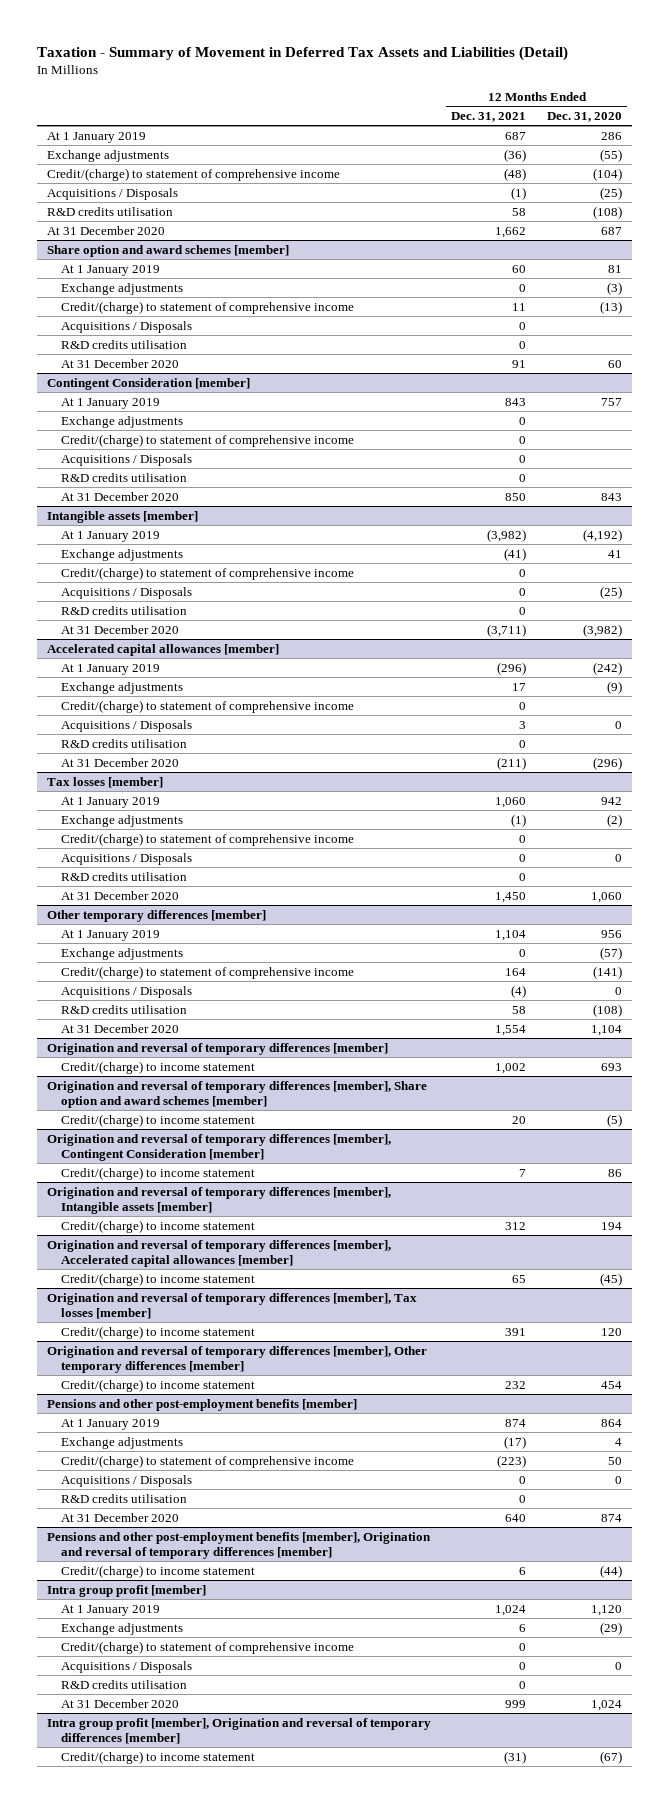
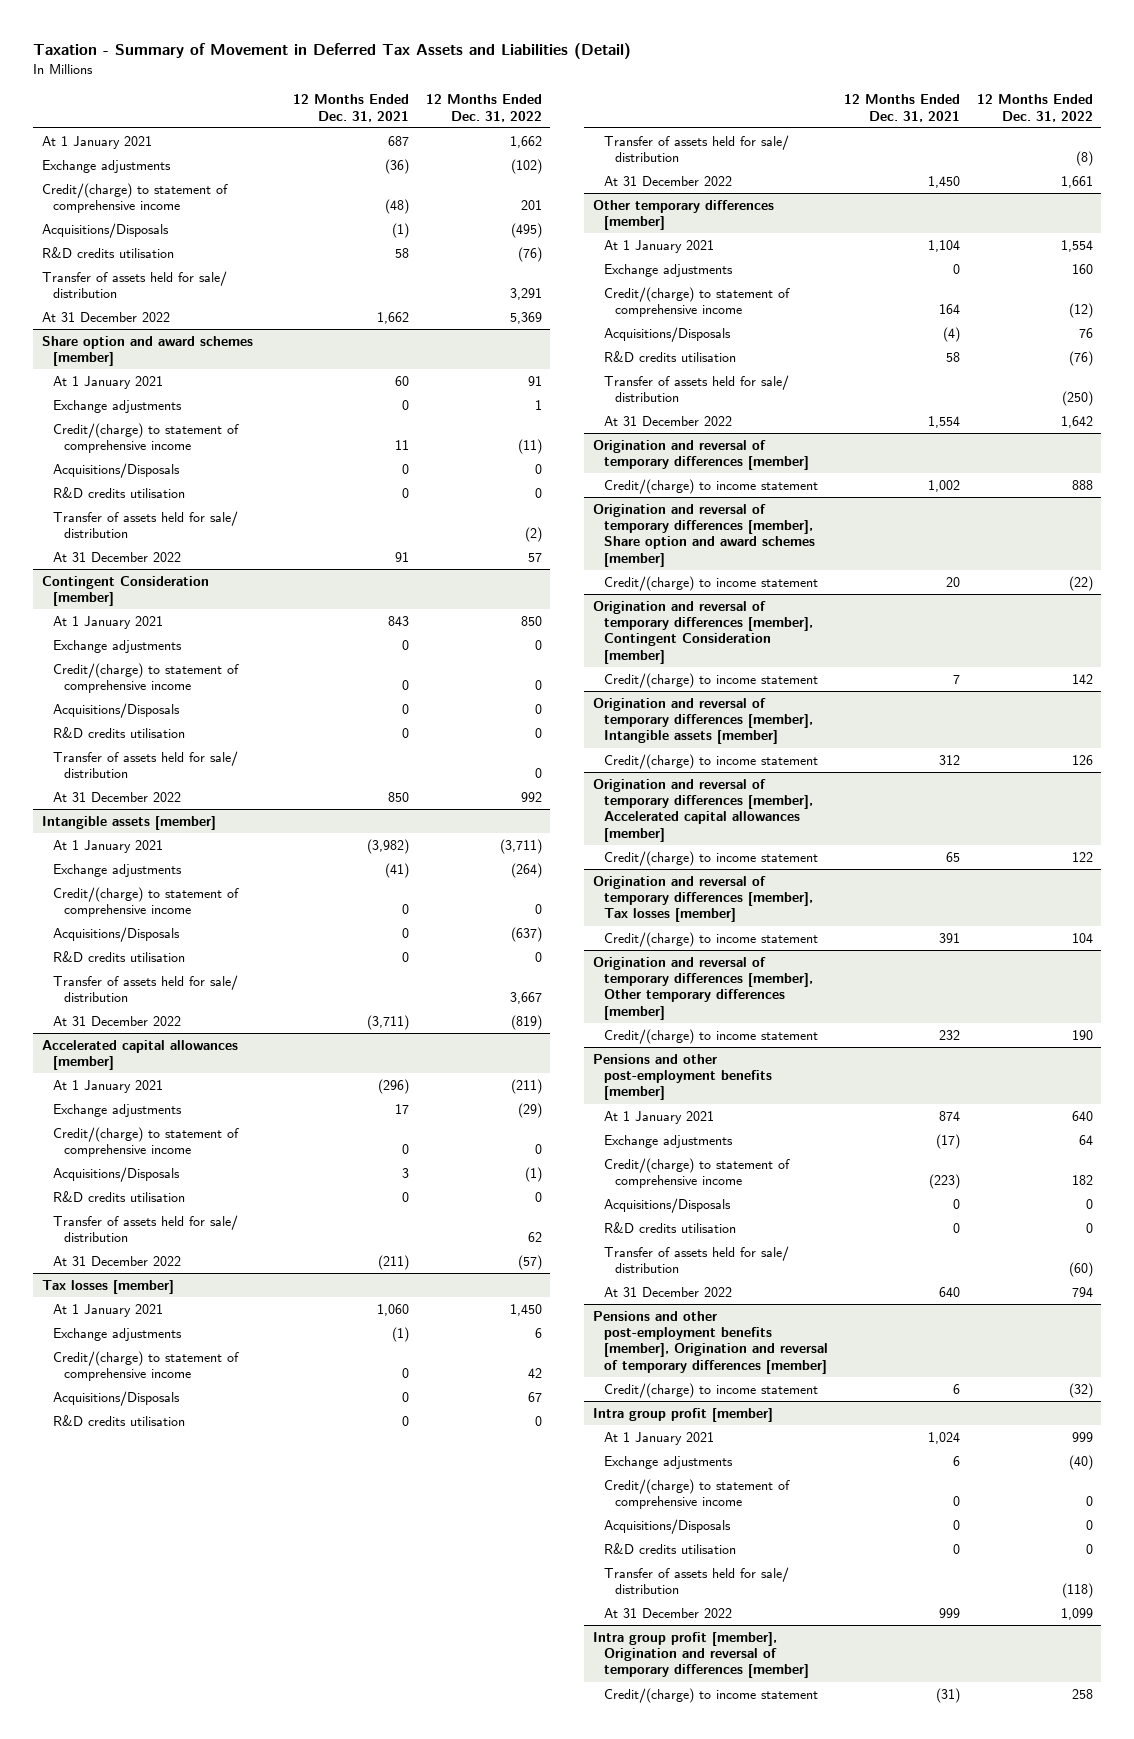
- | 12 Months Ended Dec. 31, 2021 | 12 Months Ended Dec. 31, 2020
+ | 12 Months Ended Dec. 31, 2021 | 12 Months Ended Dec. 31, 2022
- At 1 January 2019 | 687 | 286
+ At 1 January 2021 | 687 | 1,662
- Acquisitions / Disposals | (1) | (25)
+ Acquisitions/Disposals | (1) | (495)
- At 31 December 2020 | 1,662 | 687
+ Transfer of assets held for sale/ distribution | | 3,291
+ At 31 December 2022 | 1,662 | 5,369
@ Share option and award schemes [member]
- At 1 January 2019 | 60 | 81
+ At 1 January 2021 | 60 | 91
- Acquisitions / Disposals | 0 |
+ Acquisitions/Disposals | 0 | 0
- At 31 December 2020 | 91 | 60
+ Transfer of assets held for sale/ distribution | | (2)
+ At 31 December 2022 | 91 | 57
@ Contingent Consideration [member]
- At 1 January 2019 | 843 | 757
+ At 1 January 2021 | 843 | 850
- Acquisitions / Disposals | 0 |
+ Acquisitions/Disposals | 0 | 0
- At 31 December 2020 | 850 | 843
+ Transfer of assets held for sale/ distribution | | 0
+ At 31 December 2022 | 850 | 992
@ Intangible assets [member]
- At 1 January 2019 | (3,982) | (4,192)
+ At 1 January 2021 | (3,982) | (3,711)
- Acquisitions / Disposals | 0 | (25)
+ Acquisitions/Disposals | 0 | (637)
- At 31 December 2020 | (3,711) | (3,982)
+ Transfer of assets held for sale/ distribution | | 3,667
+ At 31 December 2022 | (3,711) | (819)
@ Accelerated capital allowances [member]
- At 1 January 2019 | (296) | (242)
+ At 1 January 2021 | (296) | (211)
- Acquisitions / Disposals | 3 | 0
+ Acquisitions/Disposals | 3 | (1)
- At 31 December 2020 | (211) | (296)
+ Transfer of assets held for sale/ distribution | | 62
+ At 31 December 2022 | (211) | (57)
@ Tax losses [member]
- At 1 January 2019 | 1,060 | 942
+ At 1 January 2021 | 1,060 | 1,450
- Acquisitions / Disposals | 0 | 0
+ Acquisitions/Disposals | 0 | 67
- At 31 December 2020 | 1,450 | 1,060
+ Transfer of assets held for sale/ distribution | | (8)
+ At 31 December 2022 | 1,450 | 1,661
@ Other temporary differences [member]
- At 1 January 2019 | 1,104 | 956
+ At 1 January 2021 | 1,104 | 1,554
- Acquisitions / Disposals | (4) | 0
+ Acquisitions/Disposals | (4) | 76
- At 31 December 2020 | 1,554 | 1,104
+ Transfer of assets held for sale/ distribution | | (250)
+ At 31 December 2022 | 1,554 | 1,642
@ Pensions and other post-employment benefits [member]
- At 1 January 2019 | 874 | 864
+ At 1 January 2021 | 874 | 640
- Acquisitions / Disposals | 0 | 0
+ Acquisitions/Disposals | 0 | 0
- At 31 December 2020 | 640 | 874
+ Transfer of assets held for sale/ distribution | | (60)
+ At 31 December 2022 | 640 | 794
@ Intra group profit [member]
- At 1 January 2019 | 1,024 | 1,120
+ At 1 January 2021 | 1,024 | 999
- Acquisitions / Disposals | 0 | 0
+ Acquisitions/Disposals | 0 | 0
- At 31 December 2020 | 999 | 1,024
+ Transfer of assets held for sale/ distribution | | (118)
+ At 31 December 2022 | 999 | 1,099

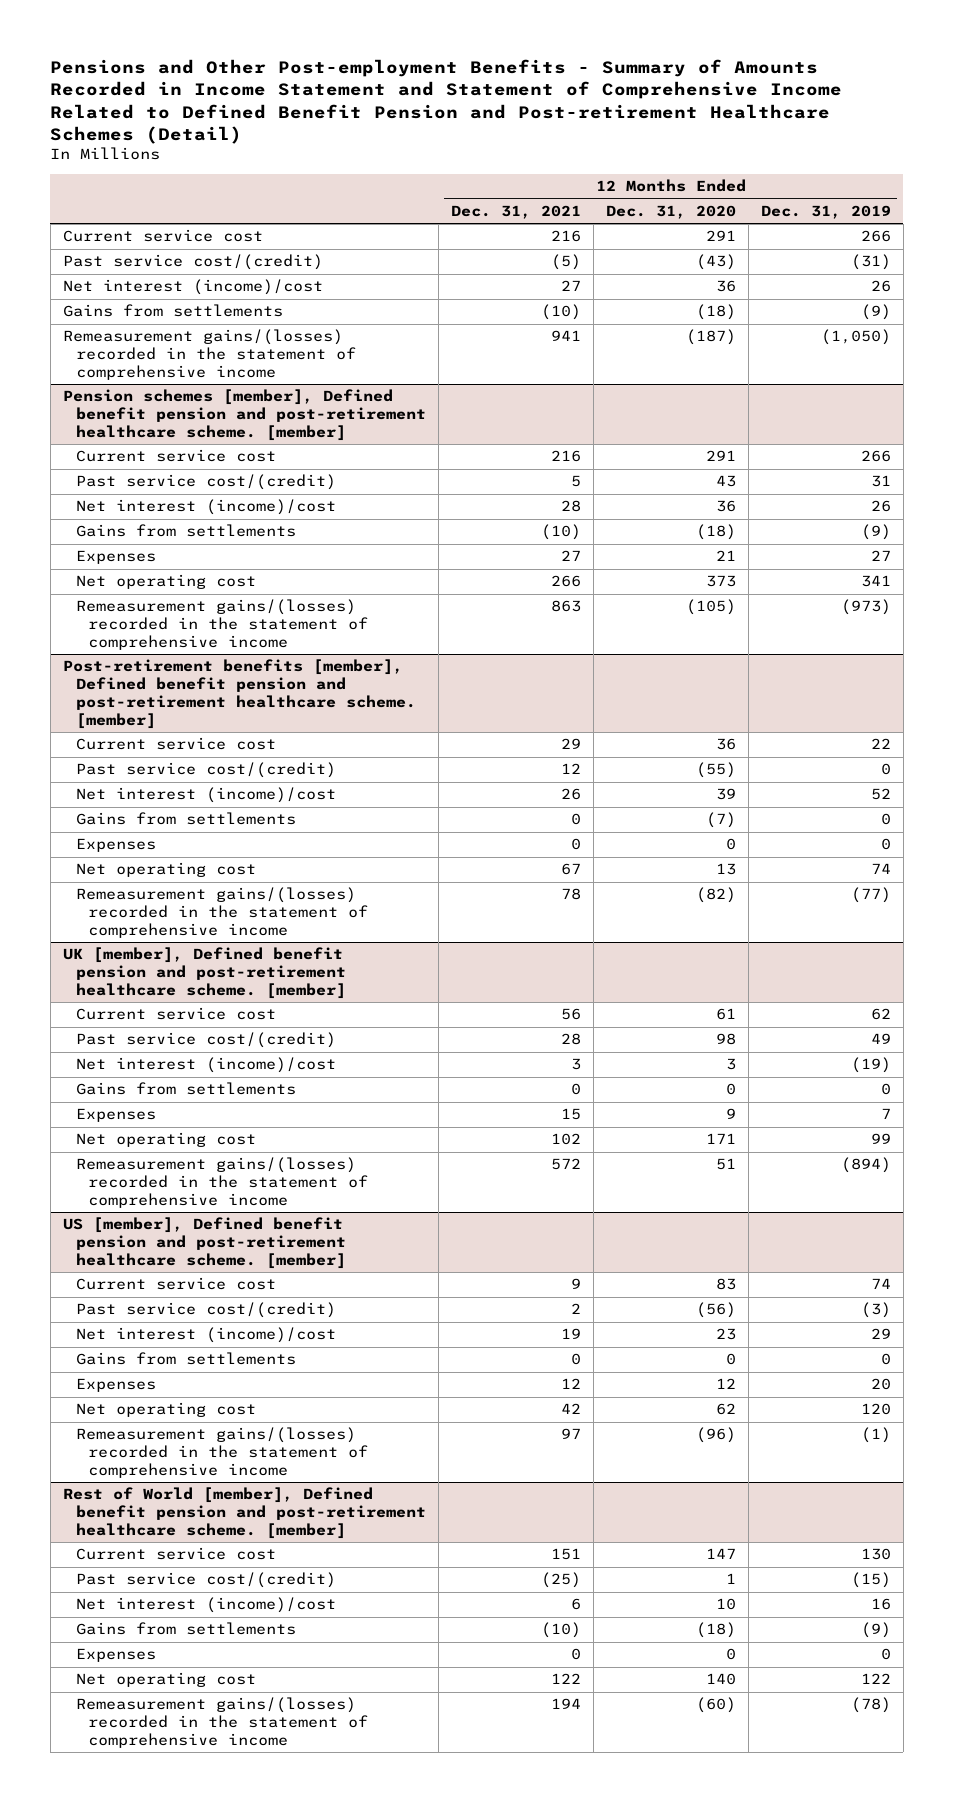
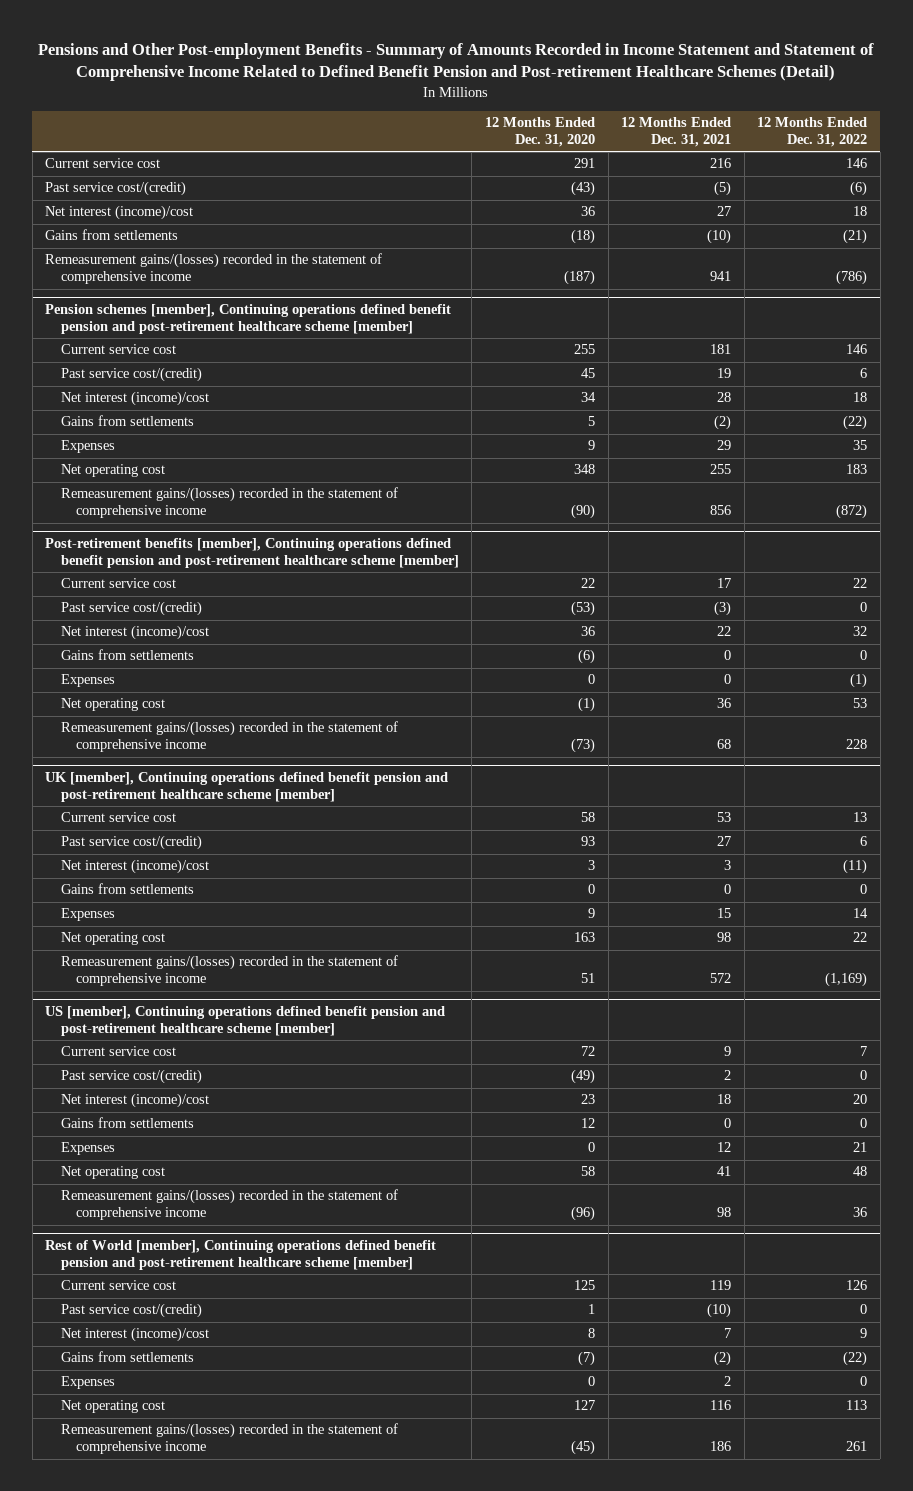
- | 12 Months Ended Dec. 31, 2021 | 12 Months Ended Dec. 31, 2020 | 12 Months Ended Dec. 31, 2019
+ | 12 Months Ended Dec. 31, 2020 | 12 Months Ended Dec. 31, 2021 | 12 Months Ended Dec. 31, 2022
- Pension schemes [member], Defined benefit pension and post-retirement healthcare scheme. [member]
- Current service cost | 216 | 291 | 266
- Past service cost/(credit) | 5 | 43 | 31
- Net interest (income)/cost | 28 | 36 | 26
- Gains from settlements | (10) | (18) | (9)
- Expenses | 27 | 21 | 27
- Net operating cost | 266 | 373 | 341
- Remeasurement gains/(losses) recorded in the statement of comprehensive income | 863 | (105) | (973)
- Post-retirement benefits [member], Defined benefit pension and post-retirement healthcare scheme. [member]
- Current service cost | 29 | 36 | 22
- Past service cost/(credit) | 12 | (55) | 0
- Net interest (income)/cost | 26 | 39 | 52
- Gains from settlements | 0 | (7) | 0
+ Pension schemes [member], Continuing operations defined benefit pension and post-retirement healthcare scheme [member]
+ Current service cost | 255 | 181 | 146
+ Past service cost/(credit) | 45 | 19 | 6
+ Net interest (income)/cost | 34 | 28 | 18
+ Gains from settlements | 5 | (2) | (22)
+ Expenses | 9 | 29 | 35
+ Net operating cost | 348 | 255 | 183
+ Remeasurement gains/(losses) recorded in the statement of comprehensive income | (90) | 856 | (872)
+ Post-retirement benefits [member], Continuing operations defined benefit pension and post-retirement healthcare scheme [member]
+ Current service cost | 22 | 17 | 22
+ Past service cost/(credit) | (53) | (3) | 0
+ Net interest (income)/cost | 36 | 22 | 32
+ Gains from settlements | (6) | 0 | 0
- Net operating cost | 67 | 13 | 74
- Remeasurement gains/(losses) recorded in the statement of comprehensive income | 78 | (82) | (77)
- UK [member], Defined benefit pension and post-retirement healthcare scheme. [member]
- Current service cost | 56 | 61 | 62
- Past service cost/(credit) | 28 | 98 | 49
+ Net operating cost | (1) | 36 | 53
+ Remeasurement gains/(losses) recorded in the statement of comprehensive income | (73) | 68 | 228
+ UK [member], Continuing operations defined benefit pension and post-retirement healthcare scheme [member]
+ Current service cost | 58 | 53 | 13
+ Past service cost/(credit) | 93 | 27 | 6
- Net operating cost | 102 | 171 | 99
+ Net operating cost | 163 | 98 | 22
- US [member], Defined benefit pension and post-retirement healthcare scheme. [member]
- Current service cost | 9 | 83 | 74
- Past service cost/(credit) | 2 | (56) | (3)
- Net interest (income)/cost | 19 | 23 | 29
- Gains from settlements | 0 | 0 | 0
- Expenses | 12 | 12 | 20
- Net operating cost | 42 | 62 | 120
- Remeasurement gains/(losses) recorded in the statement of comprehensive income | 97 | (96) | (1)
- Rest of World [member], Defined benefit pension and post-retirement healthcare scheme. [member]
- Current service cost | 151 | 147 | 130
- Past service cost/(credit) | (25) | 1 | (15)
- Net interest (income)/cost | 6 | 10 | 16
- Gains from settlements | (10) | (18) | (9)
- Expenses | 0 | 0 | 0
- Net operating cost | 122 | 140 | 122
- Remeasurement gains/(losses) recorded in the statement of comprehensive income | 194 | (60) | (78)
+ US [member], Continuing operations defined benefit pension and post-retirement healthcare scheme [member]
+ Current service cost | 72 | 9 | 7
+ Past service cost/(credit) | (49) | 2 | 0
+ Net interest (income)/cost | 23 | 18 | 20
+ Gains from settlements | 12 | 0 | 0
+ Expenses | 0 | 12 | 21
+ Net operating cost | 58 | 41 | 48
+ Remeasurement gains/(losses) recorded in the statement of comprehensive income | (96) | 98 | 36
+ Rest of World [member], Continuing operations defined benefit pension and post-retirement healthcare scheme [member]
+ Current service cost | 125 | 119 | 126
+ Past service cost/(credit) | 1 | (10) | 0
+ Net interest (income)/cost | 8 | 7 | 9
+ Gains from settlements | (7) | (2) | (22)
+ Expenses | 0 | 2 | 0
+ Net operating cost | 127 | 116 | 113
+ Remeasurement gains/(losses) recorded in the statement of comprehensive income | (45) | 186 | 261

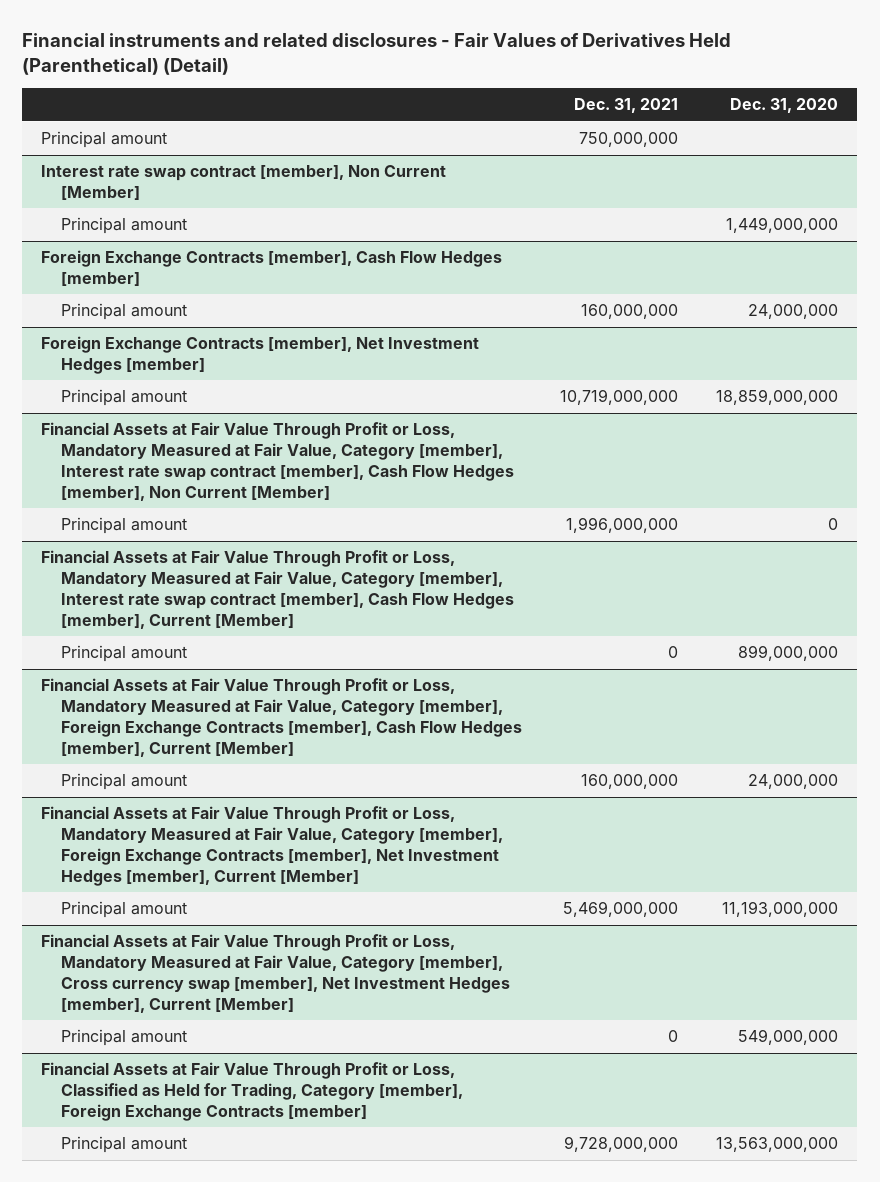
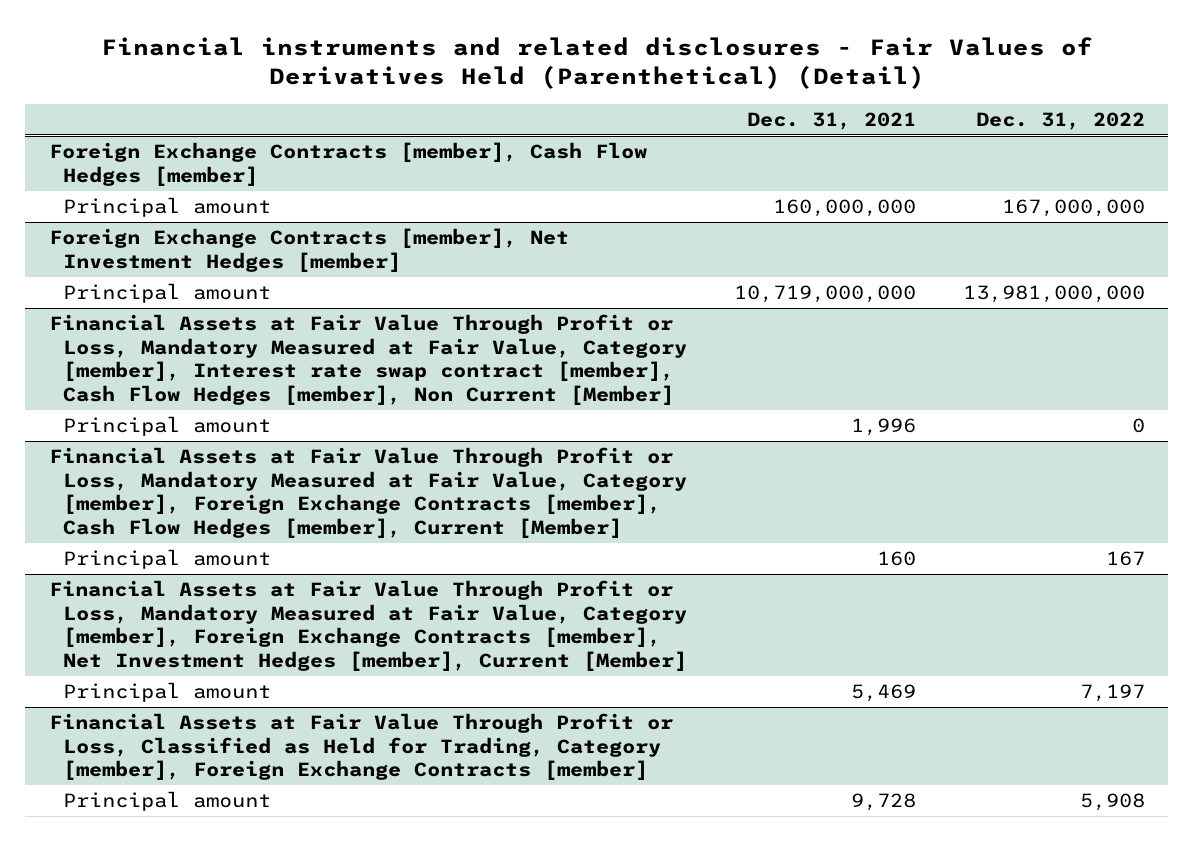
- | Dec. 31, 2021 | Dec. 31, 2020
+ | Dec. 31, 2021 | Dec. 31, 2022
- Principal amount | 750,000,000 |
- Interest rate swap contract [member], Non Current [Member]
- Principal amount | | 1,449,000,000
@ Financial Assets at Fair Value Through Profit or Loss, Mandatory Measured at Fair Value, Category [member], Interest rate swap contract [member], Cash Flow Hedges [member], Non Current [Member]
- Principal amount | 1,996,000,000 | 0
- Financial Assets at Fair Value Through Profit or Loss, Mandatory Measured at Fair Value, Category [member], Interest rate swap contract [member], Cash Flow Hedges [member], Current [Member]
- Principal amount | 0 | 899,000,000
@ Financial Assets at Fair Value Through Profit or Loss, Mandatory Measured at Fair Value, Category [member], Interest rate swap contract [member], Cash Flow Hedges [member], Non Current [Member]
+ Principal amount | 1,996 | 0
@ Financial Assets at Fair Value Through Profit or Loss, Mandatory Measured at Fair Value, Category [member], Foreign Exchange Contracts [member], Cash Flow Hedges [member], Current [Member]
- Principal amount | 160,000,000 | 24,000,000
+ Principal amount | 160 | 167
@ Financial Assets at Fair Value Through Profit or Loss, Mandatory Measured at Fair Value, Category [member], Foreign Exchange Contracts [member], Net Investment Hedges [member], Current [Member]
- Principal amount | 5,469,000,000 | 11,193,000,000
- Financial Assets at Fair Value Through Profit or Loss, Mandatory Measured at Fair Value, Category [member], Cross currency swap [member], Net Investment Hedges [member], Current [Member]
- Principal amount | 0 | 549,000,000
@ Financial Assets at Fair Value Through Profit or Loss, Mandatory Measured at Fair Value, Category [member], Foreign Exchange Contracts [member], Net Investment Hedges [member], Current [Member]
+ Principal amount | 5,469 | 7,197
@ Financial Assets at Fair Value Through Profit or Loss, Classified as Held for Trading, Category [member], Foreign Exchange Contracts [member]
- Principal amount | 9,728,000,000 | 13,563,000,000
+ Principal amount | 9,728 | 5,908

